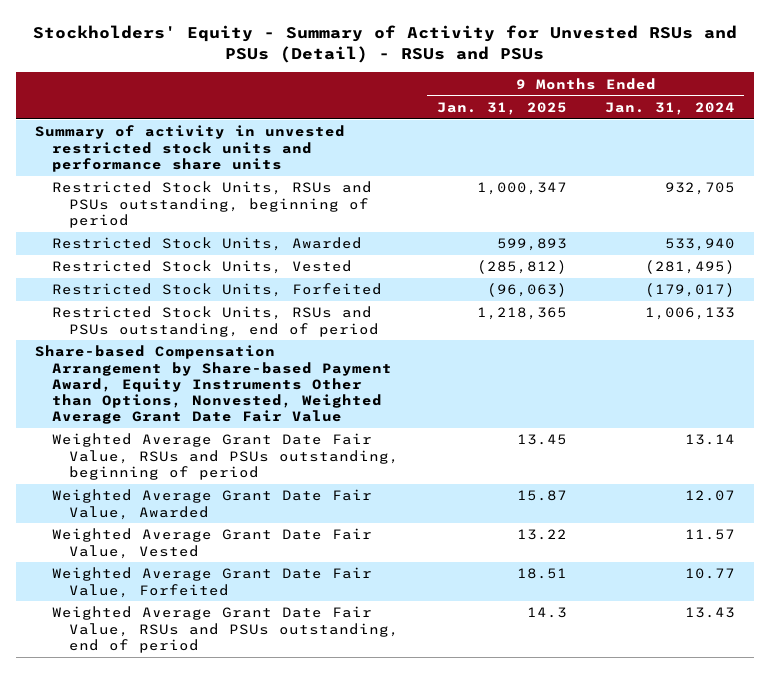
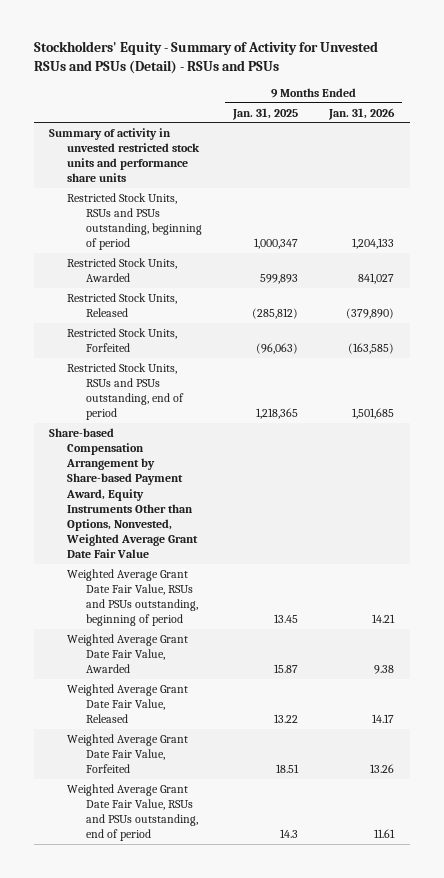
- | 9 Months Ended Jan. 31, 2025 | 9 Months Ended Jan. 31, 2024
+ | 9 Months Ended Jan. 31, 2025 | 9 Months Ended Jan. 31, 2026
- Restricted Stock Units, Vested | (285,812) | (281,495)
+ Restricted Stock Units, Released | (285,812) | (379,890)
- Weighted Average Grant Date Fair Value, Vested | 13.22 | 11.57
+ Weighted Average Grant Date Fair Value, Released | 13.22 | 14.17

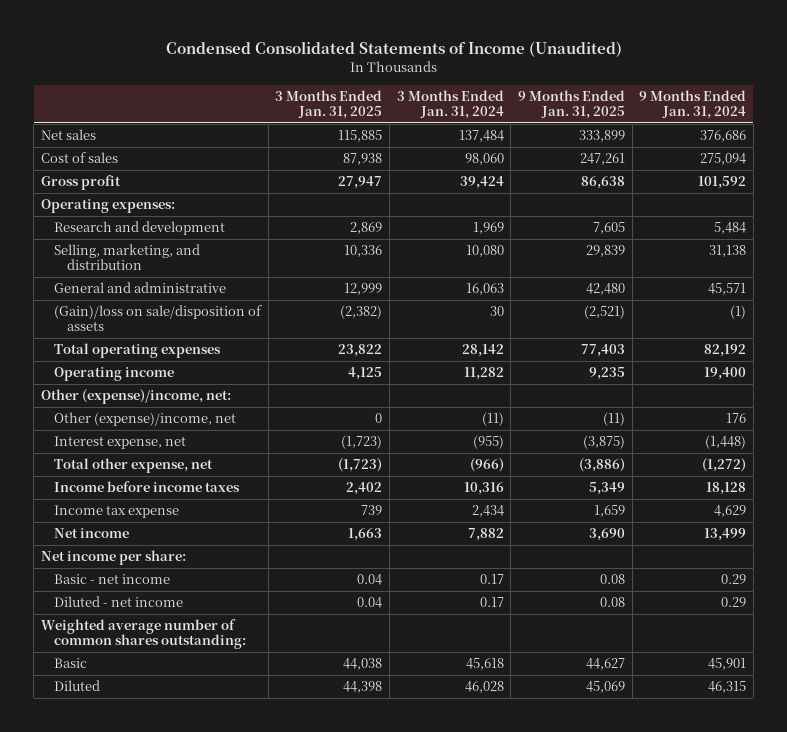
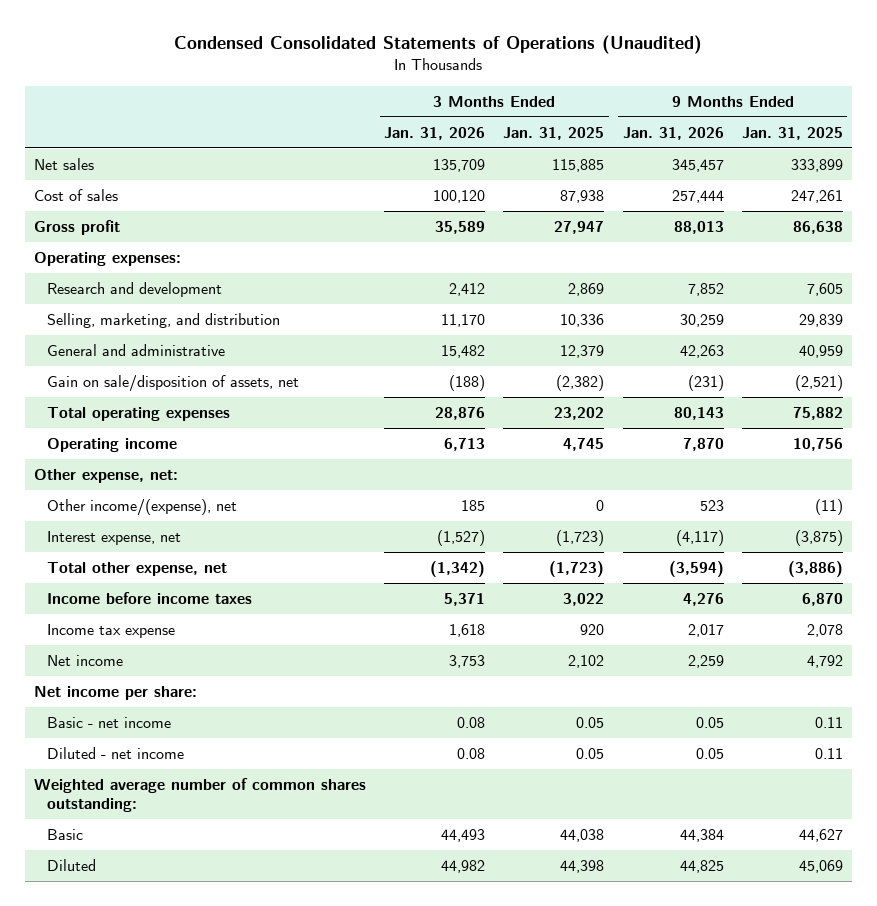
- Condensed Consolidated Statements of Income (Unaudited)
+ Condensed Consolidated Statements of Operations (Unaudited)
- | 3 Months Ended Jan. 31, 2025 | 3 Months Ended Jan. 31, 2024 | 9 Months Ended Jan. 31, 2025 | 9 Months Ended Jan. 31, 2024
+ | 3 Months Ended Jan. 31, 2026 | 3 Months Ended Jan. 31, 2025 | 9 Months Ended Jan. 31, 2026 | 9 Months Ended Jan. 31, 2025
- General and administrative | 12,999 | 16,063 | 42,480 | 45,571
- (Gain)/loss on sale/disposition of assets | (2,382) | 30 | (2,521) | (1)
- Total operating expenses | 23,822 | 28,142 | 77,403 | 82,192
- Operating income | 4,125 | 11,282 | 9,235 | 19,400
- Other (expense)/income, net:
- Other (expense)/income, net | 0 | (11) | (11) | 176
+ General and administrative | 15,482 | 12,379 | 42,263 | 40,959
+ Gain on sale/disposition of assets, net | (188) | (2,382) | (231) | (2,521)
+ Total operating expenses | 28,876 | 23,202 | 80,143 | 75,882
+ Operating income | 6,713 | 4,745 | 7,870 | 10,756
+ Other expense, net:
+ Other income/(expense), net | 185 | 0 | 523 | (11)
- Income before income taxes | 2,402 | 10,316 | 5,349 | 18,128
- Income tax expense | 739 | 2,434 | 1,659 | 4,629
- Net income | 1,663 | 7,882 | 3,690 | 13,499
+ Income before income taxes | 5,371 | 3,022 | 4,276 | 6,870
+ Income tax expense | 1,618 | 920 | 2,017 | 2,078
+ Net income | 3,753 | 2,102 | 2,259 | 4,792
- Basic - net income | 0.04 | 0.17 | 0.08 | 0.29
- Diluted - net income | 0.04 | 0.17 | 0.08 | 0.29
+ Basic - net income | 0.08 | 0.05 | 0.05 | 0.11
+ Diluted - net income | 0.08 | 0.05 | 0.05 | 0.11

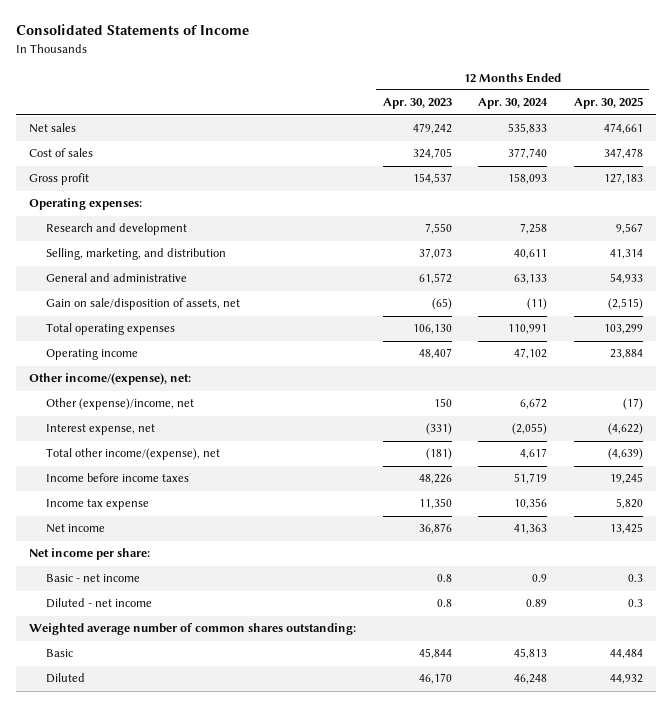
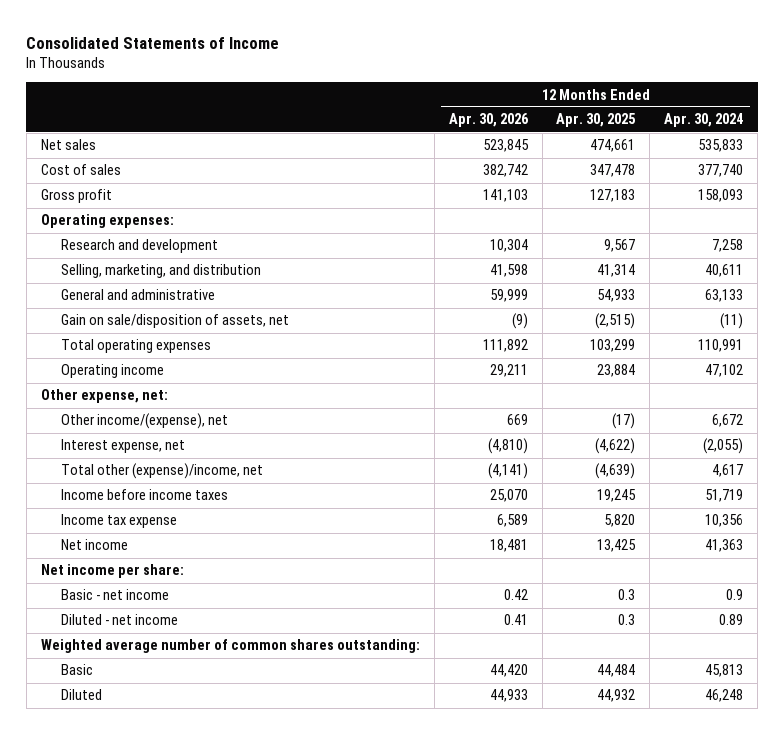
- | 12 Months Ended Apr. 30, 2023 | 12 Months Ended Apr. 30, 2024 | 12 Months Ended Apr. 30, 2025
+ | 12 Months Ended Apr. 30, 2026 | 12 Months Ended Apr. 30, 2025 | 12 Months Ended Apr. 30, 2024
- Other income/(expense), net:
- Other (expense)/income, net | 150 | 6,672 | (17)
+ Other expense, net:
+ Other income/(expense), net | 669 | (17) | 6,672
- Total other income/(expense), net | (181) | 4,617 | (4,639)
+ Total other (expense)/income, net | (4,141) | (4,639) | 4,617

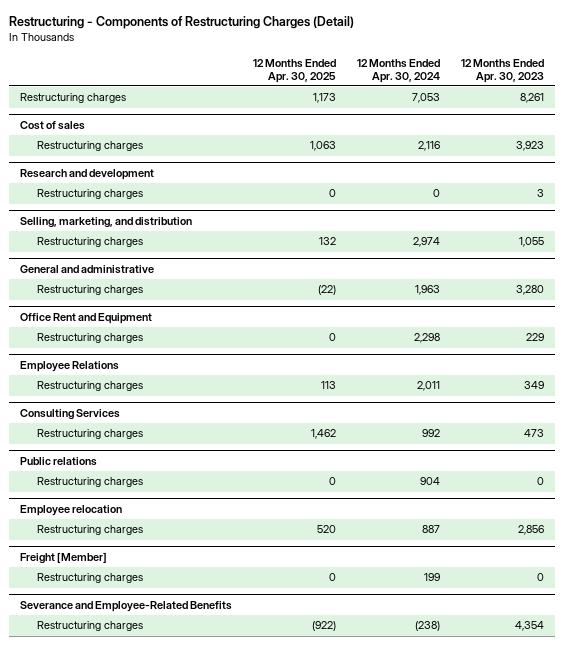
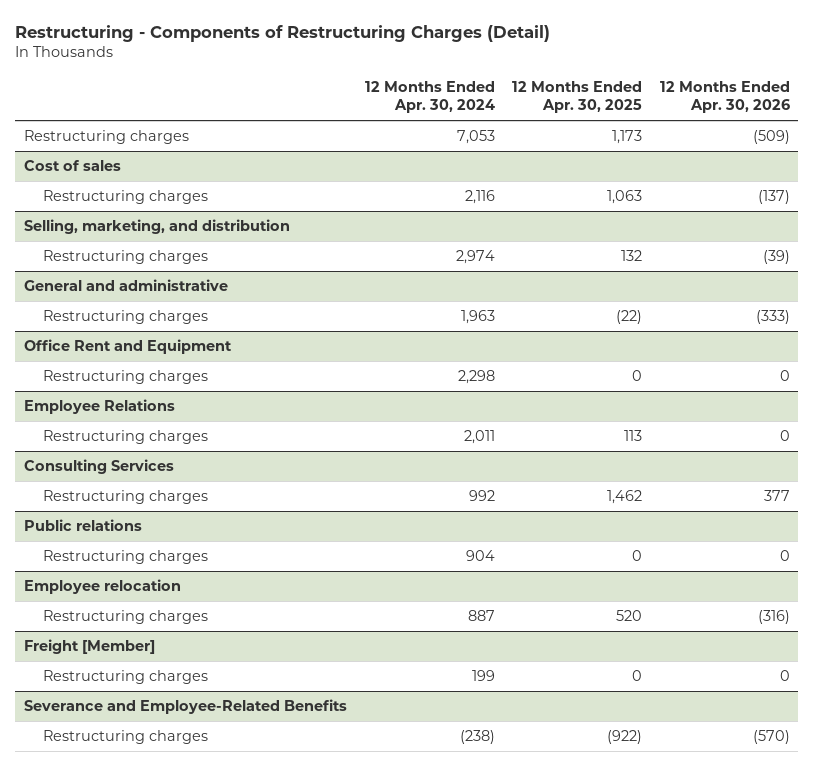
- | 12 Months Ended Apr. 30, 2025 | 12 Months Ended Apr. 30, 2024 | 12 Months Ended Apr. 30, 2023
+ | 12 Months Ended Apr. 30, 2024 | 12 Months Ended Apr. 30, 2025 | 12 Months Ended Apr. 30, 2026
- Research and development
- Restructuring charges | 0 | 0 | 3

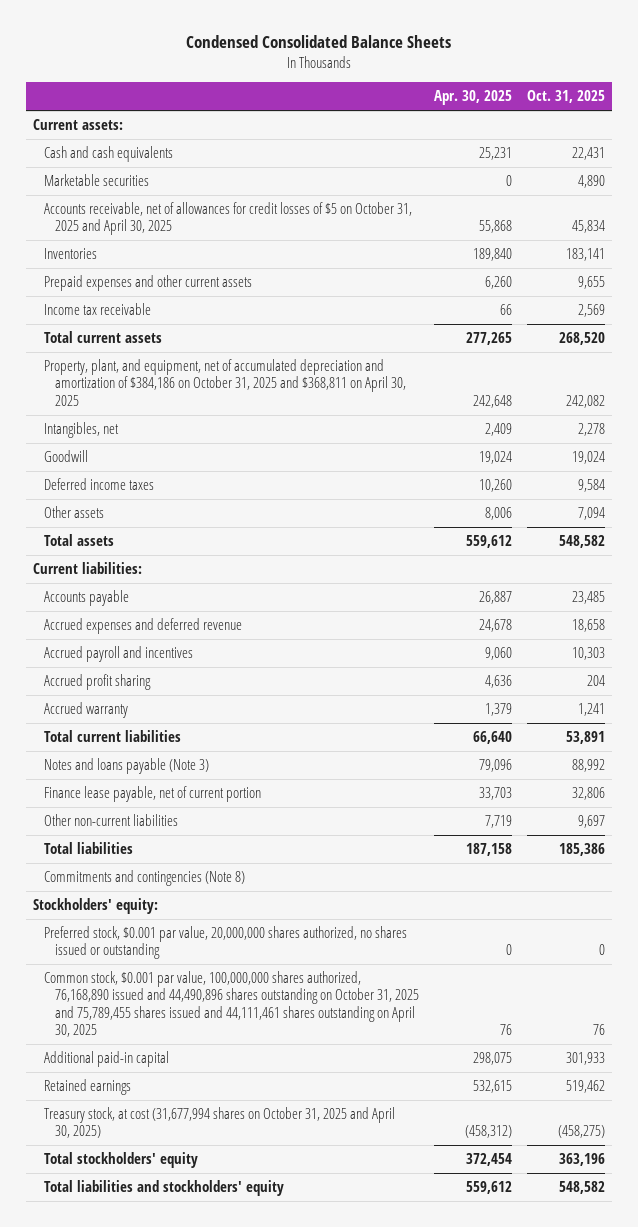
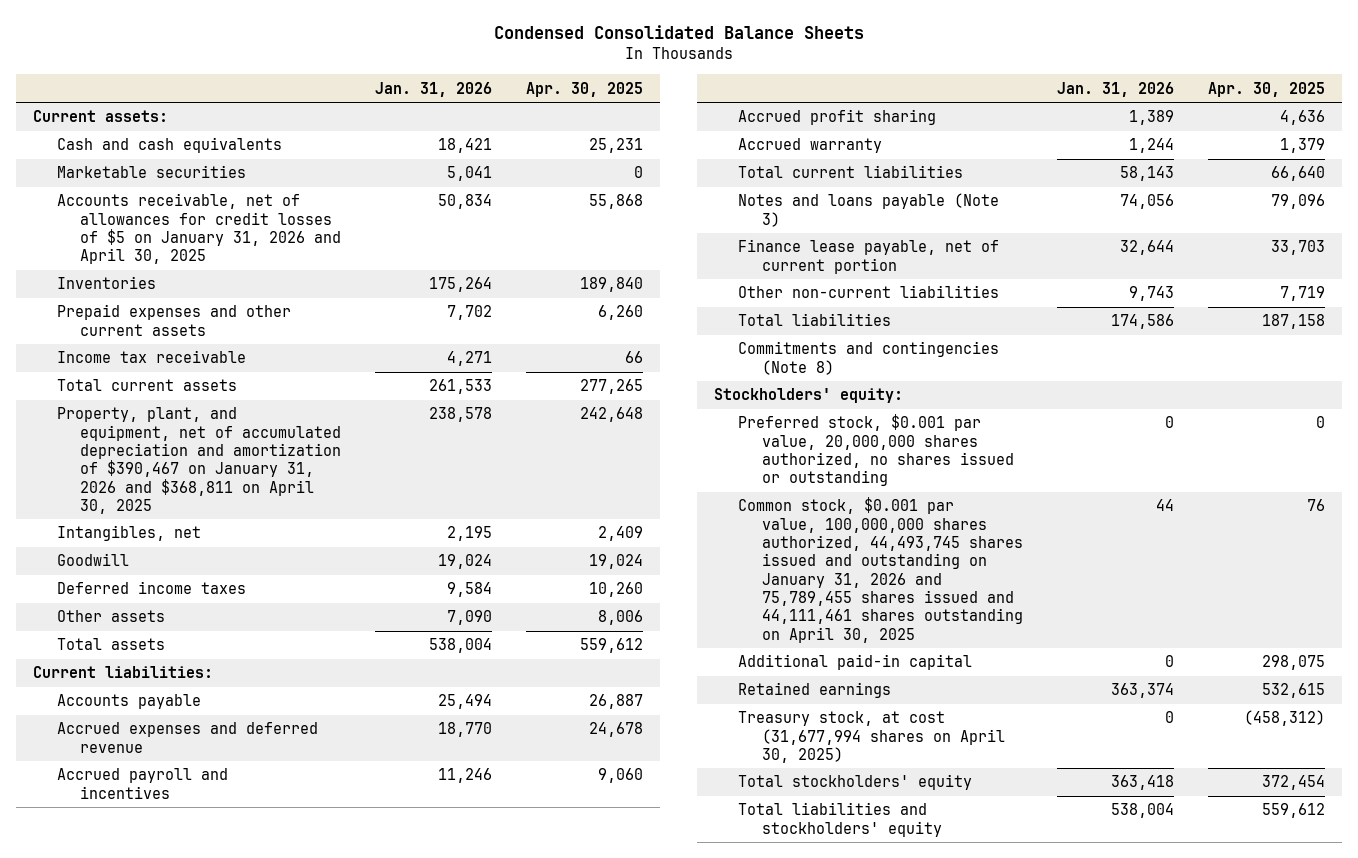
- | Apr. 30, 2025 | Oct. 31, 2025
+ | Jan. 31, 2026 | Apr. 30, 2025
- Accounts receivable, net of allowances for credit losses of $5 on October 31, 2025 and April 30, 2025 | 55,868 | 45,834
+ Accounts receivable, net of allowances for credit losses of $5 on January 31, 2026 and April 30, 2025 | 50,834 | 55,868
- Property, plant, and equipment, net of accumulated depreciation and amortization of $384,186 on October 31, 2025 and $368,811 on April 30, 2025 | 242,648 | 242,082
+ Property, plant, and equipment, net of accumulated depreciation and amortization of $390,467 on January 31, 2026 and $368,811 on April 30, 2025 | 238,578 | 242,648
- Common stock, $0.001 par value, 100,000,000 shares authorized, 76,168,890 issued and 44,490,896 shares outstanding on October 31, 2025 and 75,789,455 shares issued and 44,111,461 shares outstanding on April 30, 2025 | 76 | 76
+ Common stock, $0.001 par value, 100,000,000 shares authorized, 44,493,745 shares issued and outstanding on January 31, 2026 and 75,789,455 shares issued and 44,111,461 shares outstanding on April 30, 2025 | 44 | 76
- Treasury stock, at cost (31,677,994 shares on October 31, 2025 and April 30, 2025) | (458,312) | (458,275)
+ Treasury stock, at cost (31,677,994 shares on April 30, 2025) | 0 | (458,312)

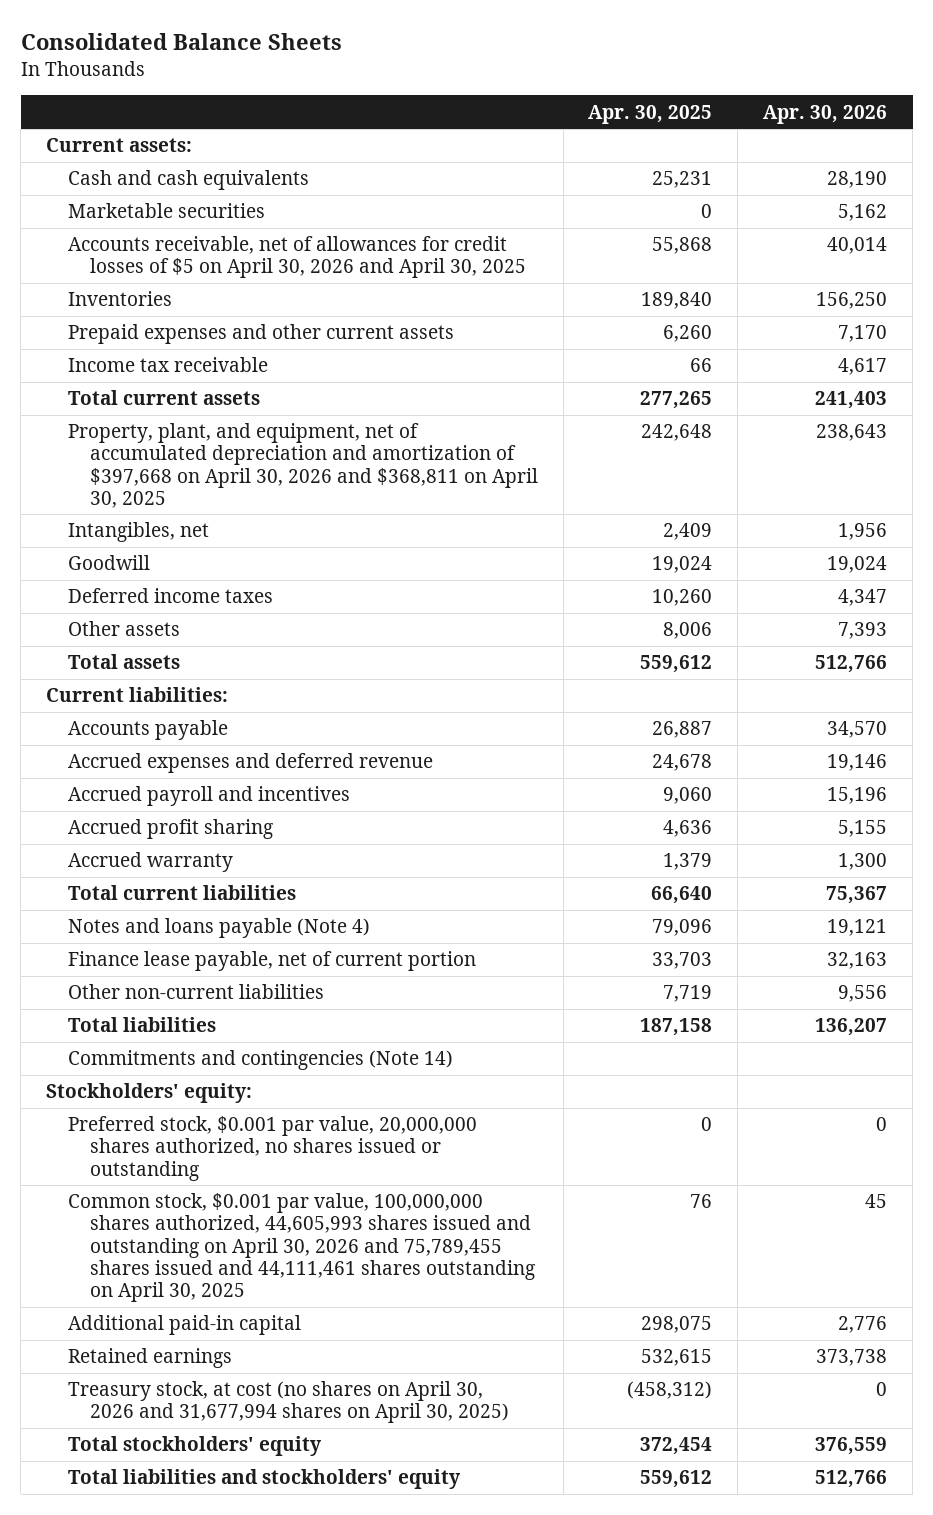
- Condensed Consolidated Balance Sheets
+ Consolidated Balance Sheets
- | Jan. 31, 2026 | Apr. 30, 2025
+ | Apr. 30, 2025 | Apr. 30, 2026
- Accounts receivable, net of allowances for credit losses of $5 on January 31, 2026 and April 30, 2025 | 50,834 | 55,868
+ Accounts receivable, net of allowances for credit losses of $5 on April 30, 2026 and April 30, 2025 | 55,868 | 40,014
- Property, plant, and equipment, net of accumulated depreciation and amortization of $390,467 on January 31, 2026 and $368,811 on April 30, 2025 | 238,578 | 242,648
+ Property, plant, and equipment, net of accumulated depreciation and amortization of $397,668 on April 30, 2026 and $368,811 on April 30, 2025 | 242,648 | 238,643
- Notes and loans payable (Note 3) | 74,056 | 79,096
+ Notes and loans payable (Note 4) | 79,096 | 19,121
- Commitments and contingencies (Note 8)
+ Commitments and contingencies (Note 14)
- Common stock, $0.001 par value, 100,000,000 shares authorized, 44,493,745 shares issued and outstanding on January 31, 2026 and 75,789,455 shares issued and 44,111,461 shares outstanding on April 30, 2025 | 44 | 76
+ Common stock, $0.001 par value, 100,000,000 shares authorized, 44,605,993 shares issued and outstanding on April 30, 2026 and 75,789,455 shares issued and 44,111,461 shares outstanding on April 30, 2025 | 76 | 45
- Treasury stock, at cost (31,677,994 shares on April 30, 2025) | 0 | (458,312)
+ Treasury stock, at cost (no shares on April 30, 2026 and 31,677,994 shares on April 30, 2025) | (458,312) | 0

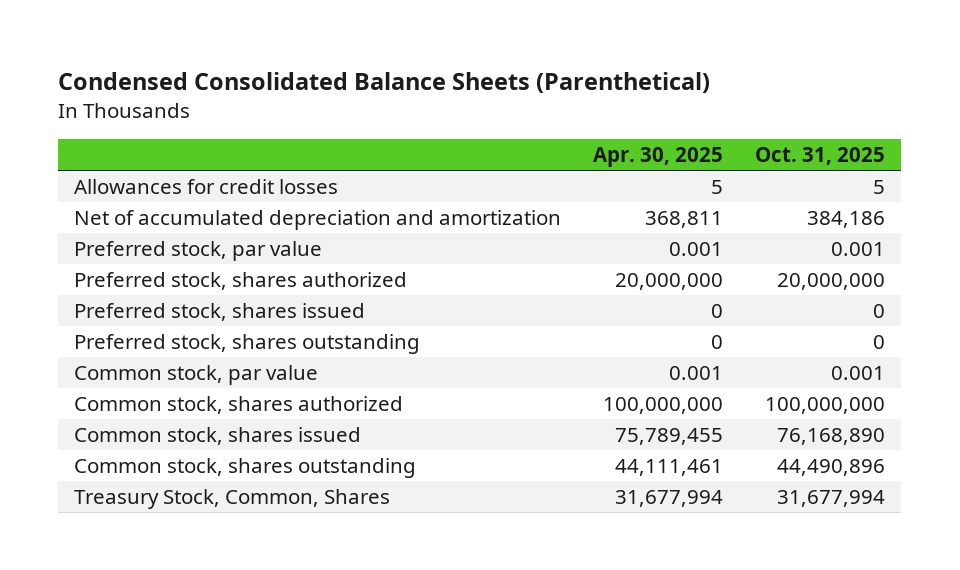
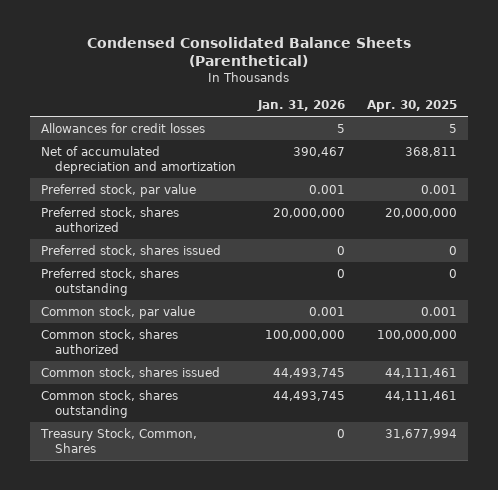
- | Apr. 30, 2025 | Oct. 31, 2025
+ | Jan. 31, 2026 | Apr. 30, 2025
- Common stock, shares issued | 75,789,455 | 76,168,890
+ Common stock, shares issued | 44,493,745 | 44,111,461

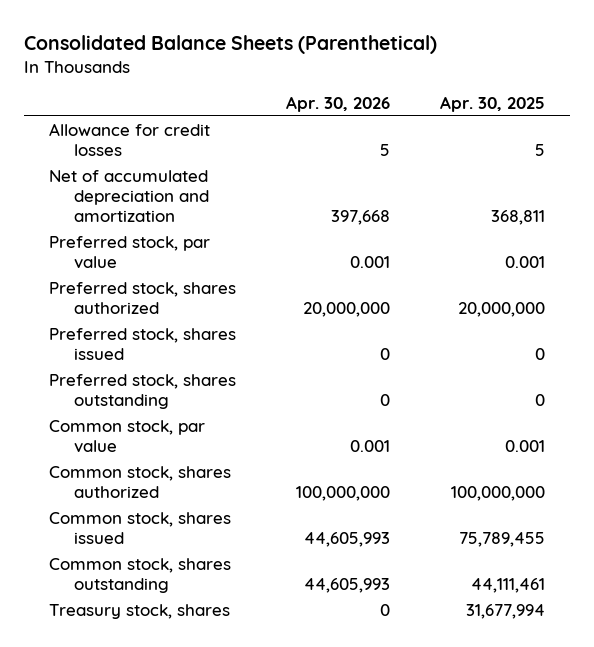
- Condensed Consolidated Balance Sheets (Parenthetical)
+ Consolidated Balance Sheets (Parenthetical)
- | Jan. 31, 2026 | Apr. 30, 2025
+ | Apr. 30, 2026 | Apr. 30, 2025
- Allowances for credit losses | 5 | 5
+ Allowance for credit losses | 5 | 5
- Common stock, shares issued | 44,493,745 | 44,111,461
+ Common stock, shares issued | 44,605,993 | 75,789,455
- Treasury Stock, Common, Shares | 0 | 31,677,994
+ Treasury stock, shares | 0 | 31,677,994

